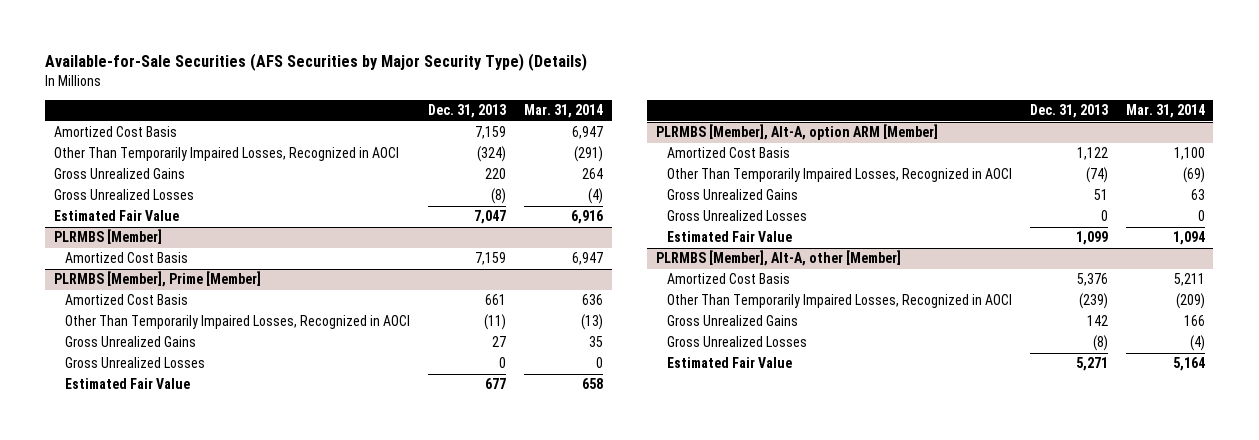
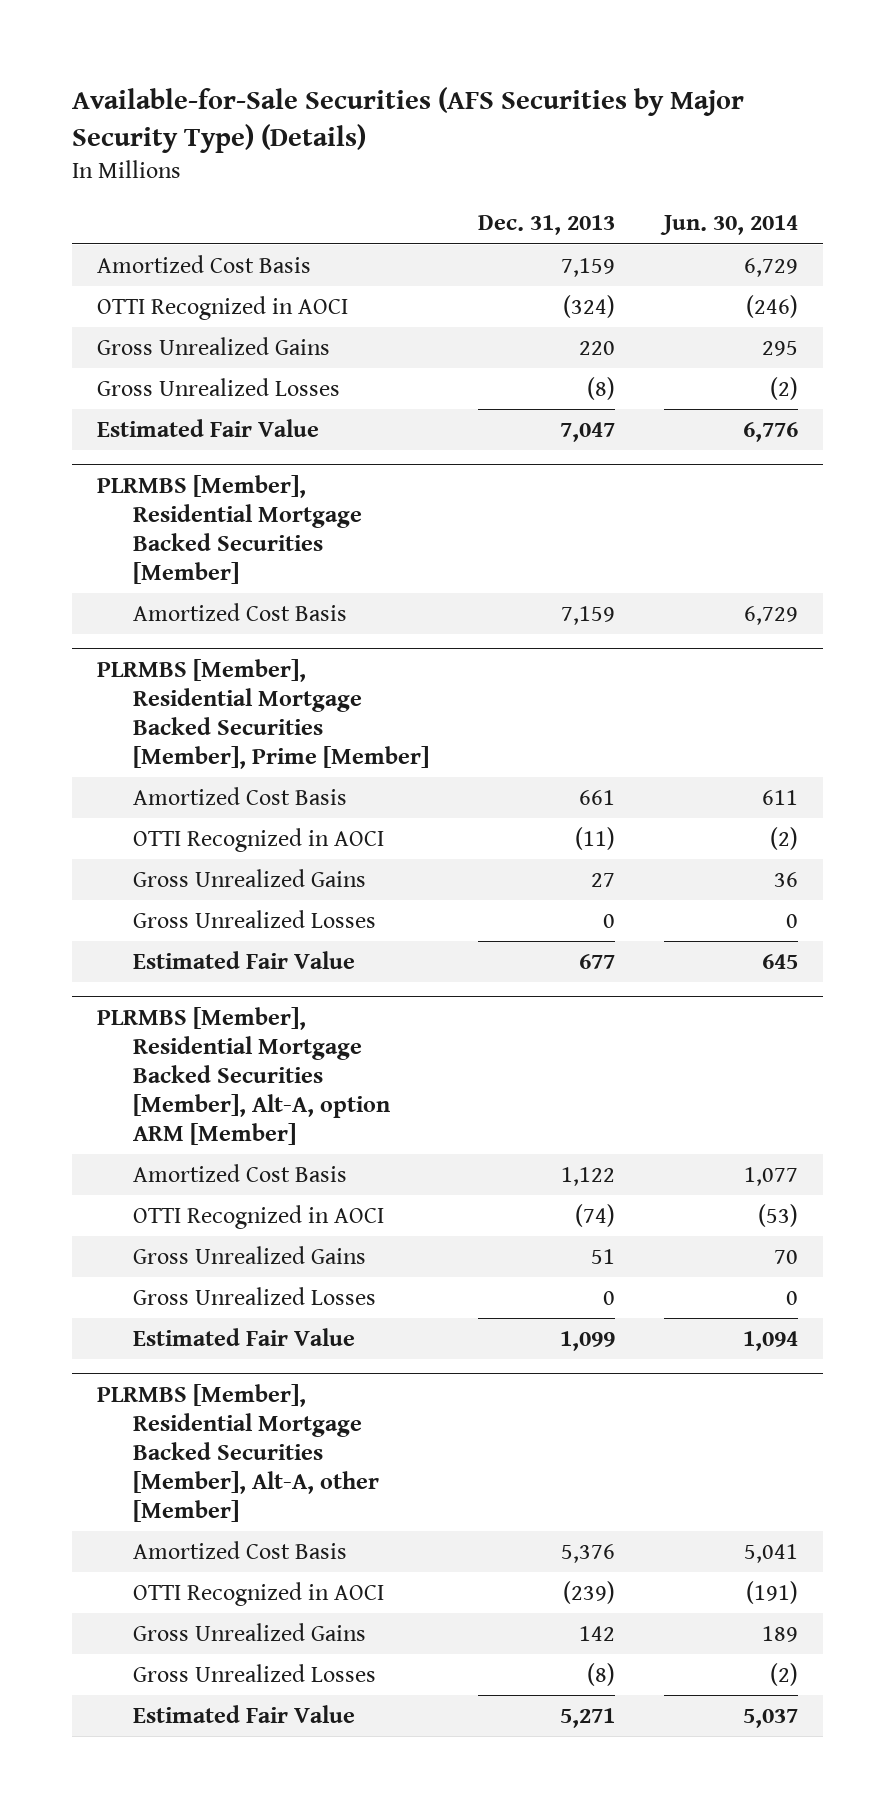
- | Dec. 31, 2013 | Mar. 31, 2014
+ | Dec. 31, 2013 | Jun. 30, 2014
- Other Than Temporarily Impaired Losses, Recognized in AOCI | (324) | (291)
+ OTTI Recognized in AOCI | (324) | (246)
- PLRMBS [Member]
+ PLRMBS [Member], Residential Mortgage Backed Securities [Member]
- PLRMBS [Member], Prime [Member]
+ PLRMBS [Member], Residential Mortgage Backed Securities [Member], Prime [Member]
- Other Than Temporarily Impaired Losses, Recognized in AOCI | (11) | (13)
+ OTTI Recognized in AOCI | (11) | (2)
- PLRMBS [Member], Alt-A, option ARM [Member]
+ PLRMBS [Member], Residential Mortgage Backed Securities [Member], Alt-A, option ARM [Member]
- Other Than Temporarily Impaired Losses, Recognized in AOCI | (74) | (69)
+ OTTI Recognized in AOCI | (74) | (53)
- PLRMBS [Member], Alt-A, other [Member]
+ PLRMBS [Member], Residential Mortgage Backed Securities [Member], Alt-A, other [Member]
- Other Than Temporarily Impaired Losses, Recognized in AOCI | (239) | (209)
+ OTTI Recognized in AOCI | (239) | (191)

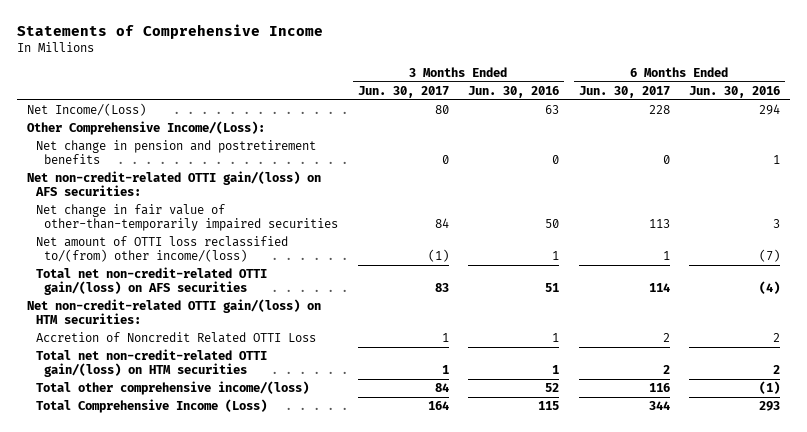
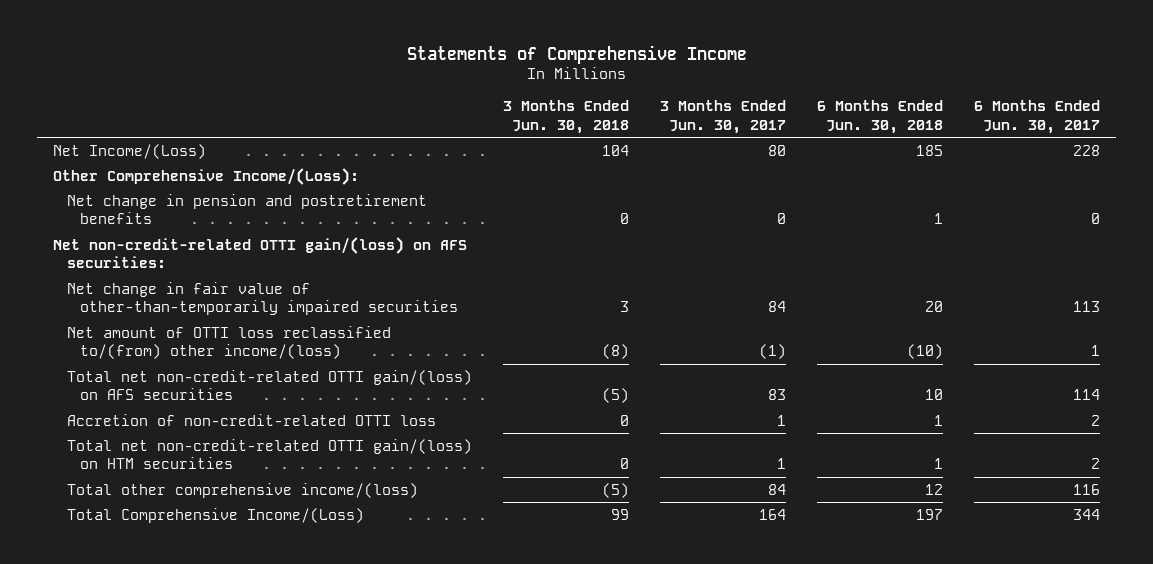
- | 3 Months Ended Jun. 30, 2017 | 3 Months Ended Jun. 30, 2016 | 6 Months Ended Jun. 30, 2017 | 6 Months Ended Jun. 30, 2016
+ | 3 Months Ended Jun. 30, 2018 | 3 Months Ended Jun. 30, 2017 | 6 Months Ended Jun. 30, 2018 | 6 Months Ended Jun. 30, 2017
- Net non-credit-related OTTI gain/(loss) on HTM securities:
- Accretion of Noncredit Related OTTI Loss | 1 | 1 | 2 | 2
+ Accretion of non-credit-related OTTI loss | 0 | 1 | 1 | 2
- Total Comprehensive Income (Loss) | 164 | 115 | 344 | 293
+ Total Comprehensive Income/(Loss) | 99 | 164 | 197 | 344

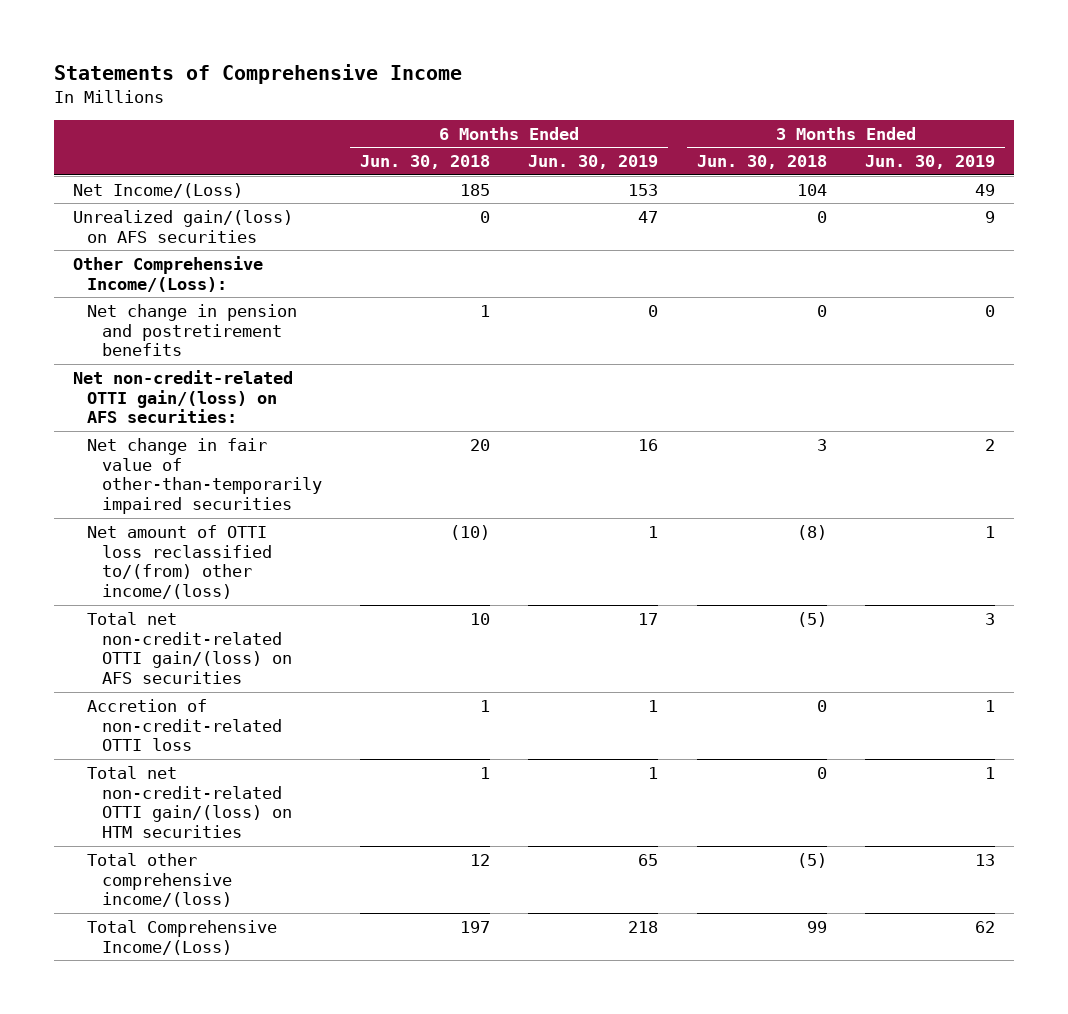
- | 3 Months Ended Jun. 30, 2018 | 3 Months Ended Jun. 30, 2017 | 6 Months Ended Jun. 30, 2018 | 6 Months Ended Jun. 30, 2017
+ | 6 Months Ended Jun. 30, 2018 | 6 Months Ended Jun. 30, 2019 | 3 Months Ended Jun. 30, 2018 | 3 Months Ended Jun. 30, 2019
+ Unrealized gain/(loss) on AFS securities | 0 | 47 | 0 | 9

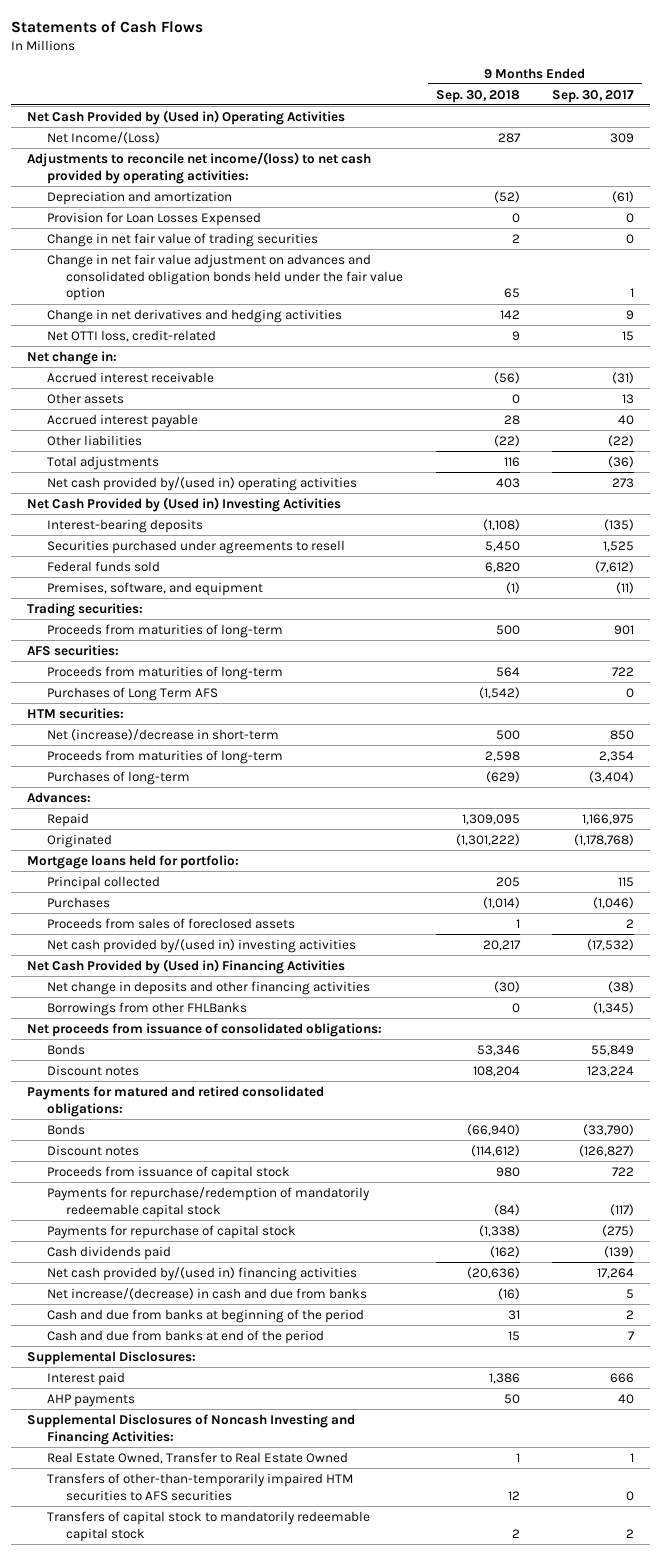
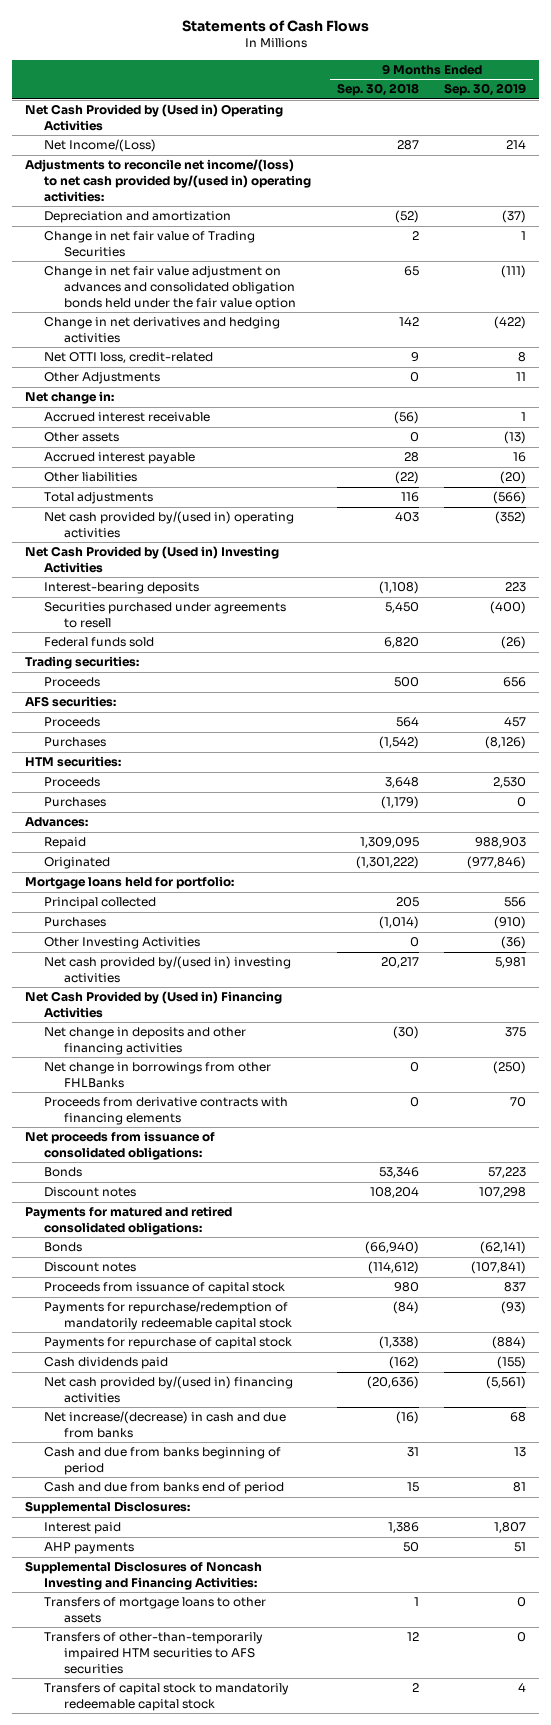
- | 9 Months Ended Sep. 30, 2018 | 9 Months Ended Sep. 30, 2017
+ | 9 Months Ended Sep. 30, 2018 | 9 Months Ended Sep. 30, 2019
- Adjustments to reconcile net income/(loss) to net cash provided by operating activities:
+ Adjustments to reconcile net income/(loss) to net cash provided by/(used in) operating activities:
- Provision for Loan Losses Expensed | 0 | 0
- Change in net fair value of trading securities | 2 | 0
+ Change in net fair value of Trading Securities | 2 | 1
+ Other Adjustments | 0 | 11
- Premises, software, and equipment | (1) | (11)
- Proceeds from maturities of long-term | 500 | 901
+ Proceeds | 500 | 656
- Proceeds from maturities of long-term | 564 | 722
- Purchases of Long Term AFS | (1,542) | 0
+ Proceeds | 564 | 457
+ Purchases | (1,542) | (8,126)
- Net (increase)/decrease in short-term | 500 | 850
- Proceeds from maturities of long-term | 2,598 | 2,354
- Purchases of long-term | (629) | (3,404)
+ Proceeds | 3,648 | 2,530
+ Purchases | (1,179) | 0
- Proceeds from sales of foreclosed assets | 1 | 2
+ Other Investing Activities | 0 | (36)
- Borrowings from other FHLBanks | 0 | (1,345)
+ Net change in borrowings from other FHLBanks | 0 | (250)
+ Proceeds from derivative contracts with financing elements | 0 | 70
- Cash and due from banks at beginning of the period | 31 | 2
- Cash and due from banks at end of the period | 15 | 7
+ Cash and due from banks beginning of period | 31 | 13
+ Cash and due from banks end of period | 15 | 81
- Real Estate Owned, Transfer to Real Estate Owned | 1 | 1
+ Transfers of mortgage loans to other assets | 1 | 0

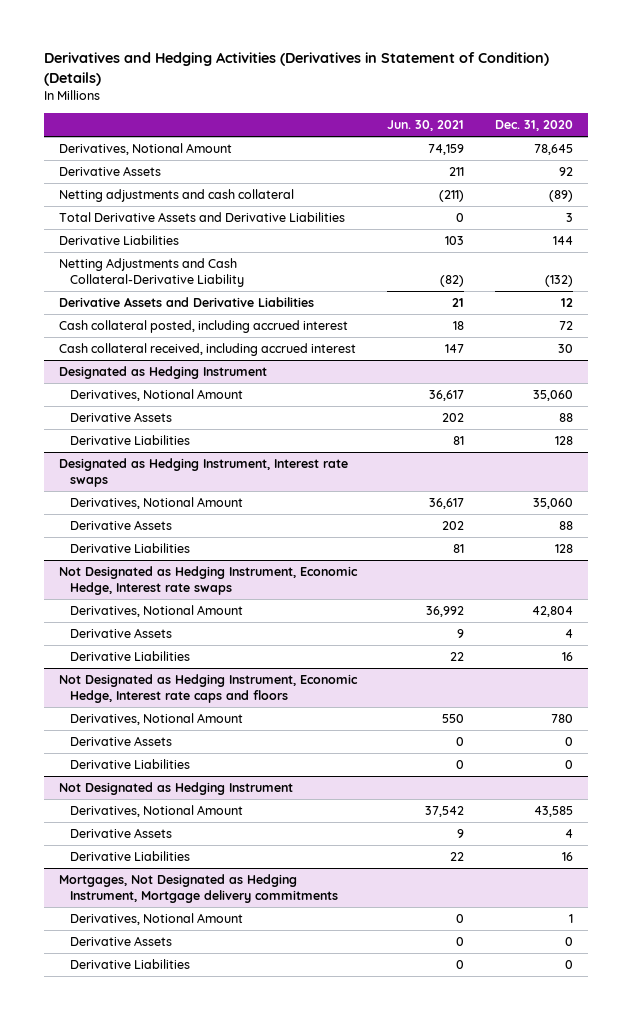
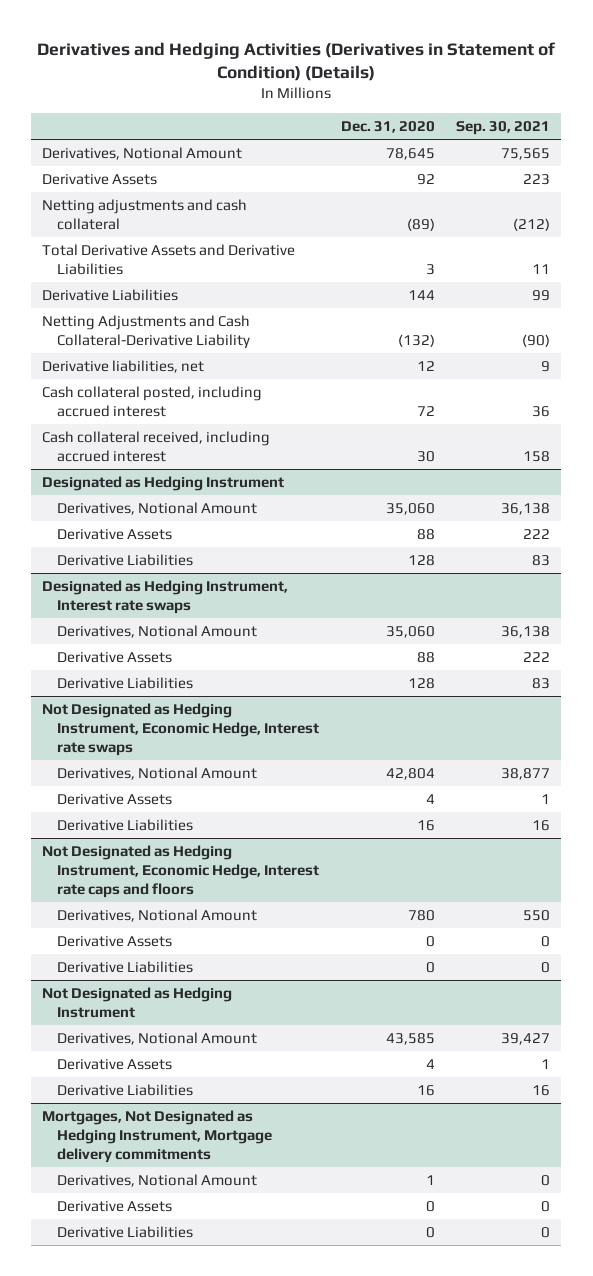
- | Jun. 30, 2021 | Dec. 31, 2020
+ | Dec. 31, 2020 | Sep. 30, 2021
- Derivative Assets and Derivative Liabilities | 21 | 12
+ Derivative liabilities, net | 12 | 9

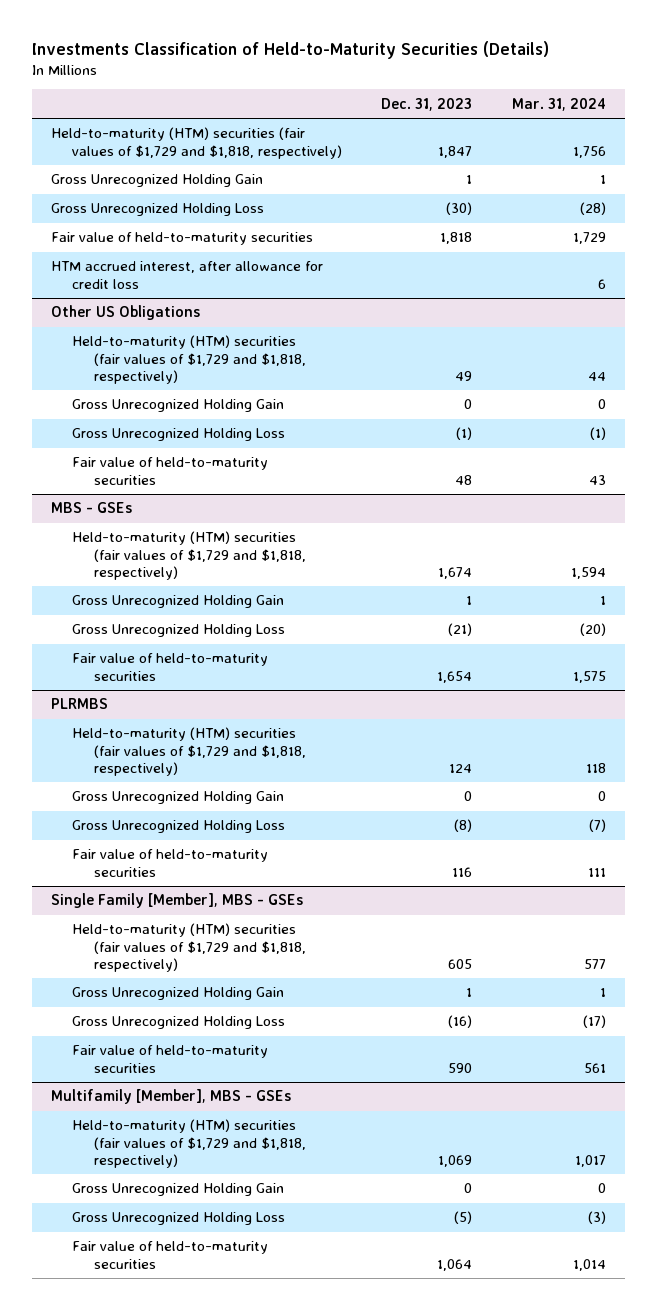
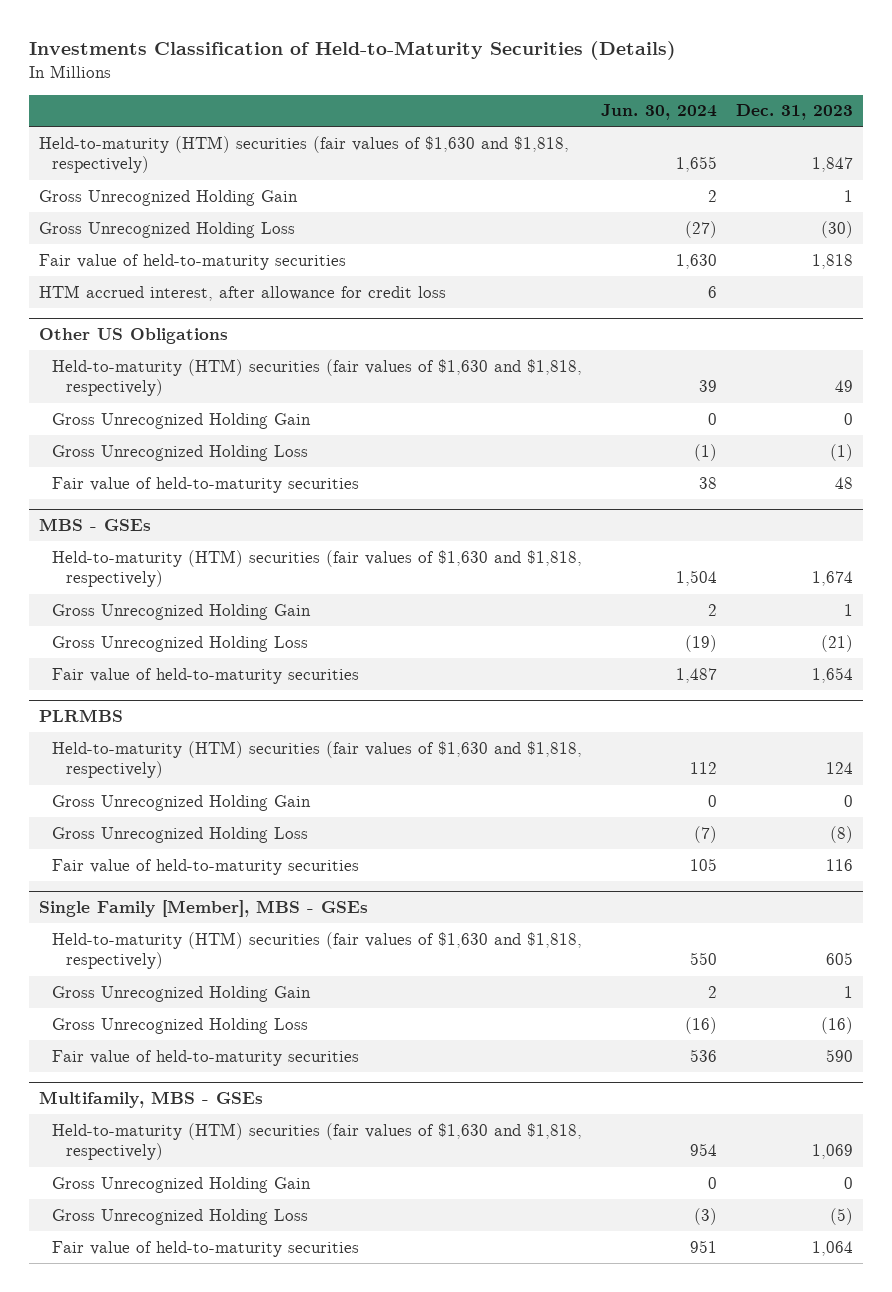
- | Dec. 31, 2023 | Mar. 31, 2024
+ | Jun. 30, 2024 | Dec. 31, 2023
- Held-to-maturity (HTM) securities (fair values of $1,729 and $1,818, respectively) | 1,847 | 1,756
+ Held-to-maturity (HTM) securities (fair values of $1,630 and $1,818, respectively) | 1,655 | 1,847
@ Other US Obligations
- Held-to-maturity (HTM) securities (fair values of $1,729 and $1,818, respectively) | 49 | 44
+ Held-to-maturity (HTM) securities (fair values of $1,630 and $1,818, respectively) | 39 | 49
@ MBS - GSEs
- Held-to-maturity (HTM) securities (fair values of $1,729 and $1,818, respectively) | 1,674 | 1,594
+ Held-to-maturity (HTM) securities (fair values of $1,630 and $1,818, respectively) | 1,504 | 1,674
@ PLRMBS
- Held-to-maturity (HTM) securities (fair values of $1,729 and $1,818, respectively) | 124 | 118
+ Held-to-maturity (HTM) securities (fair values of $1,630 and $1,818, respectively) | 112 | 124
@ Single Family [Member], MBS - GSEs
- Held-to-maturity (HTM) securities (fair values of $1,729 and $1,818, respectively) | 605 | 577
+ Held-to-maturity (HTM) securities (fair values of $1,630 and $1,818, respectively) | 550 | 605
- Multifamily [Member], MBS - GSEs
- Held-to-maturity (HTM) securities (fair values of $1,729 and $1,818, respectively) | 1,069 | 1,017
+ Multifamily, MBS - GSEs
+ Held-to-maturity (HTM) securities (fair values of $1,630 and $1,818, respectively) | 954 | 1,069

